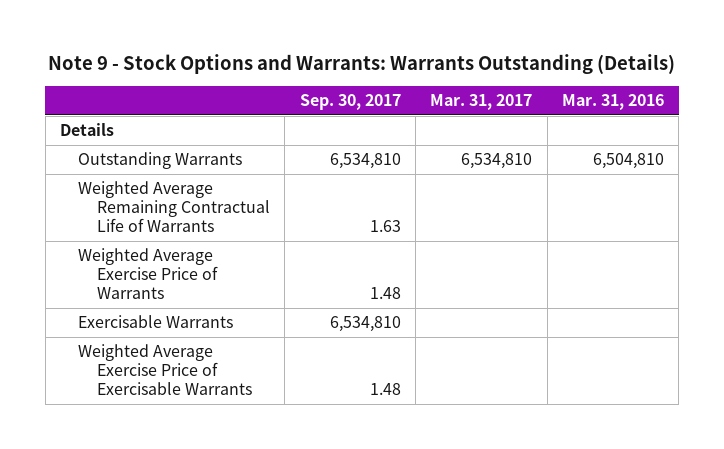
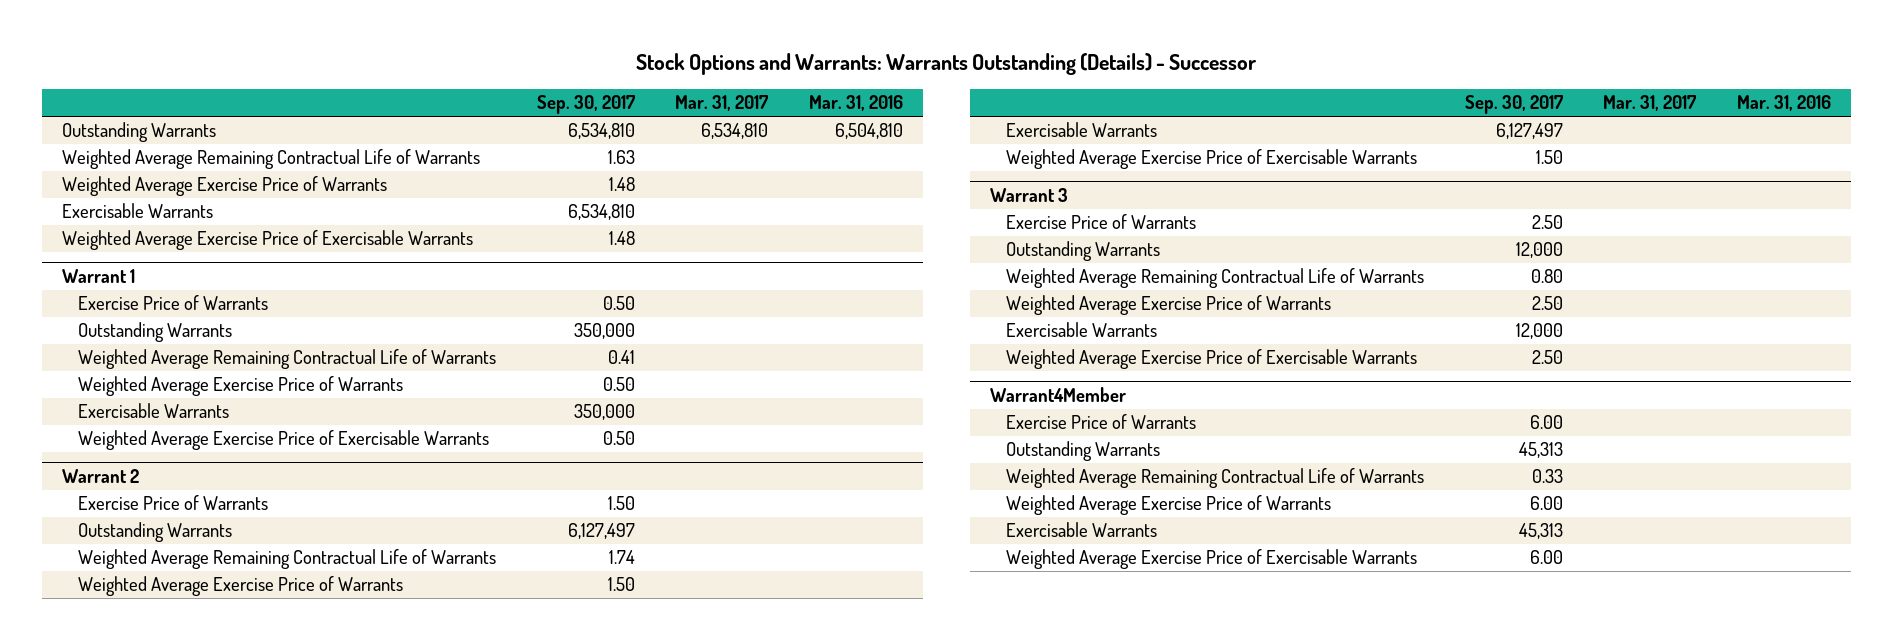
- Note 9 - Stock Options and Warrants: Warrants Outstanding (Details)
+ Stock Options and Warrants: Warrants Outstanding (Details) - Successor
- Details
+ Warrant 1
+ Exercise Price of Warrants | 0.50 | |
+ Outstanding Warrants | 350,000 | |
+ Weighted Average Remaining Contractual Life of Warrants | 0.41 | |
+ Weighted Average Exercise Price of Warrants | 0.50 | |
+ Exercisable Warrants | 350,000 | |
+ Weighted Average Exercise Price of Exercisable Warrants | 0.50 | |
+ Warrant 2
+ Exercise Price of Warrants | 1.50 | |
+ Outstanding Warrants | 6,127,497 | |
+ Weighted Average Remaining Contractual Life of Warrants | 1.74 | |
+ Weighted Average Exercise Price of Warrants | 1.50 | |
+ Exercisable Warrants | 6,127,497 | |
+ Weighted Average Exercise Price of Exercisable Warrants | 1.50 | |
+ Warrant 3
+ Exercise Price of Warrants | 2.50 | |
+ Outstanding Warrants | 12,000 | |
+ Weighted Average Remaining Contractual Life of Warrants | 0.80 | |
+ Weighted Average Exercise Price of Warrants | 2.50 | |
+ Exercisable Warrants | 12,000 | |
+ Weighted Average Exercise Price of Exercisable Warrants | 2.50 | |
+ Warrant4Member
+ Exercise Price of Warrants | 6.00 | |
+ Outstanding Warrants | 45,313 | |
+ Weighted Average Remaining Contractual Life of Warrants | 0.33 | |
+ Weighted Average Exercise Price of Warrants | 6.00 | |
+ Exercisable Warrants | 45,313 | |
+ Weighted Average Exercise Price of Exercisable Warrants | 6.00 | |

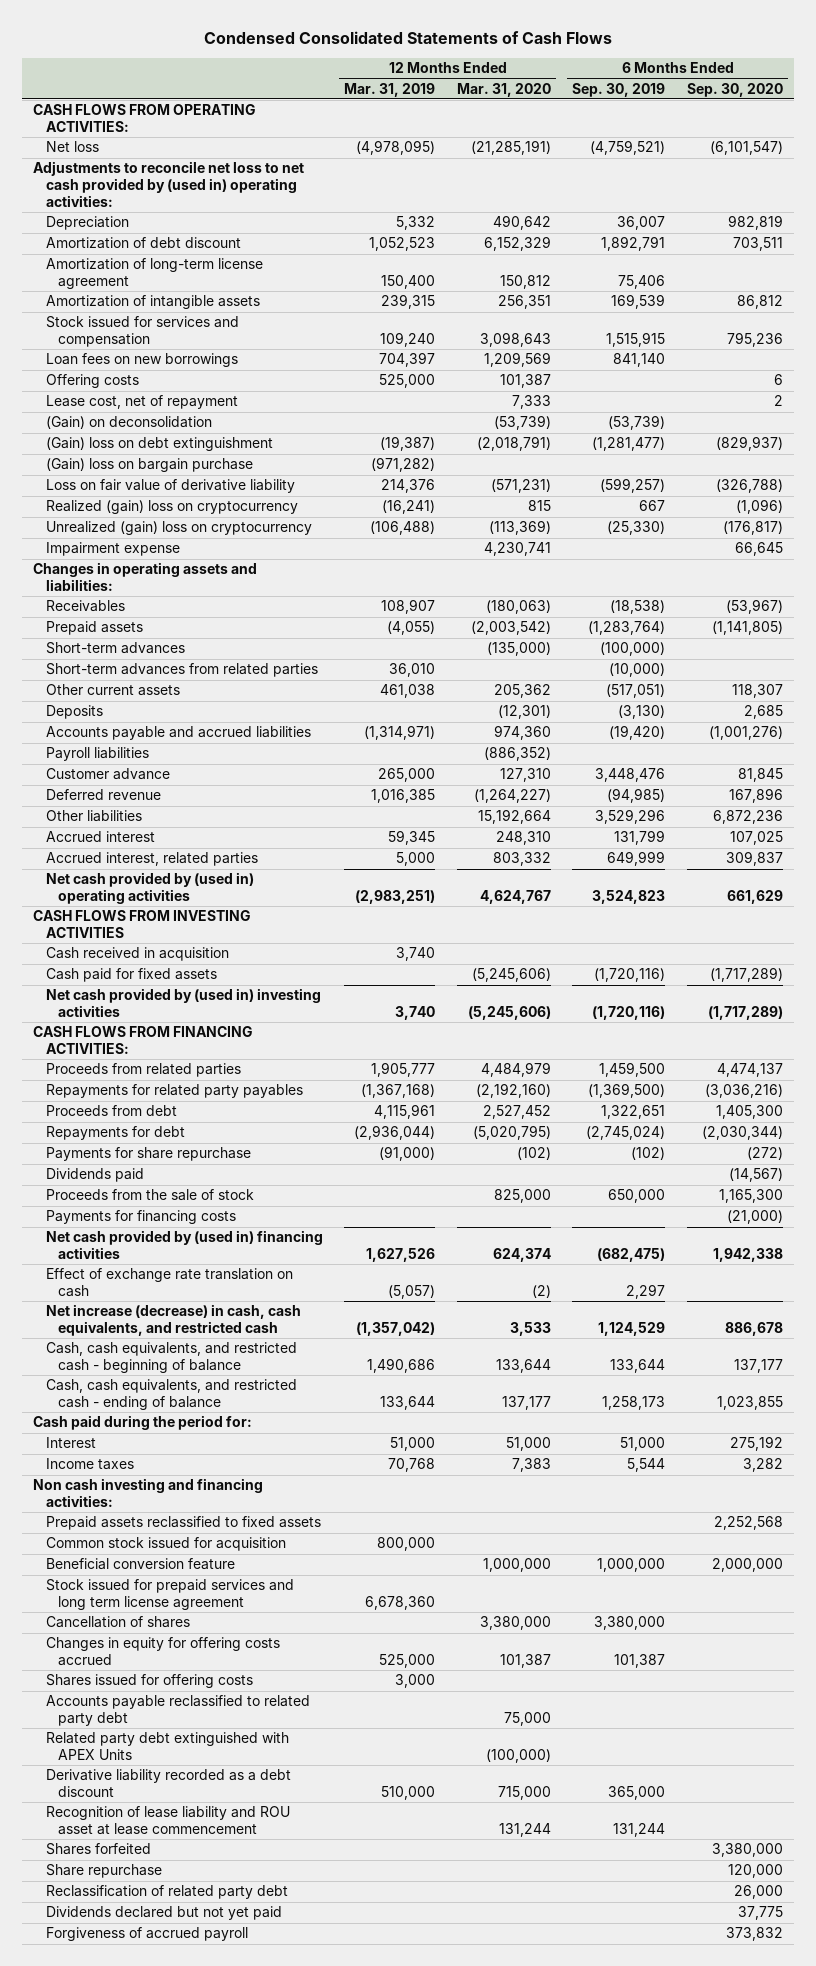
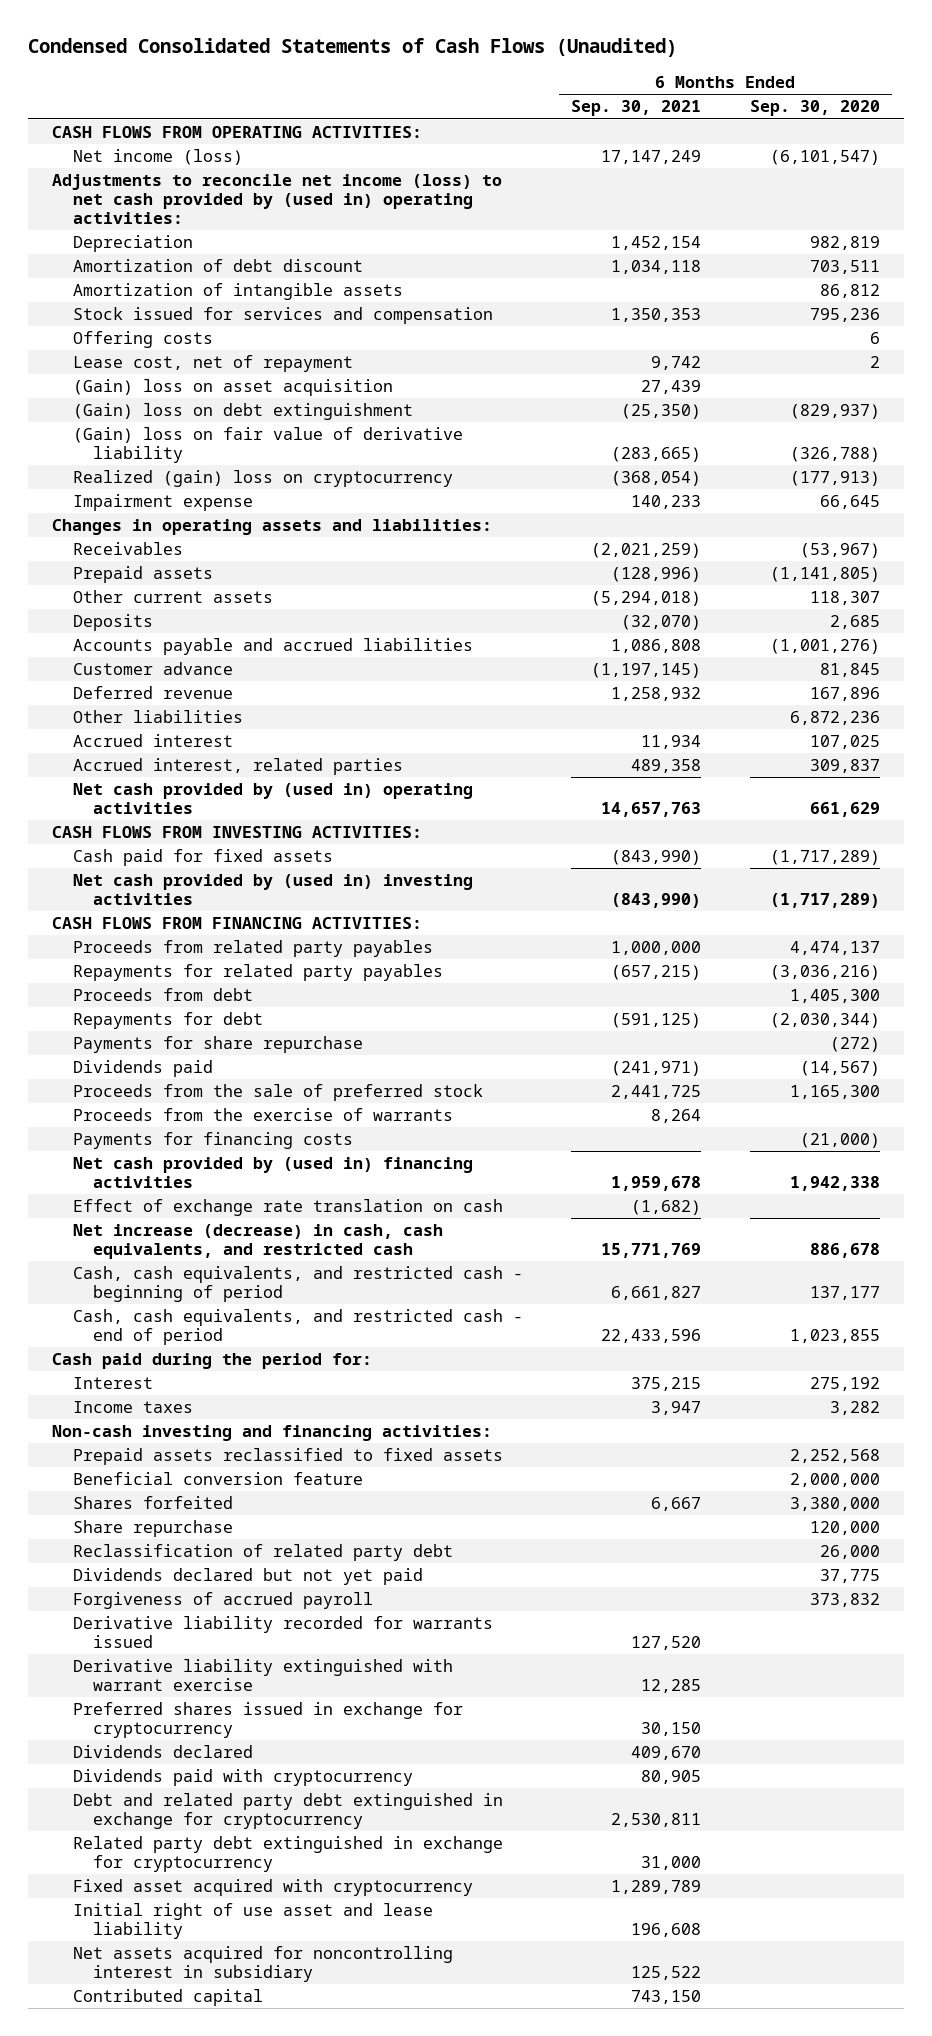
- Condensed Consolidated Statements of Cash Flows
+ Condensed Consolidated Statements of Cash Flows (Unaudited)
- | 12 Months Ended Mar. 31, 2019 | 12 Months Ended Mar. 31, 2020 | 6 Months Ended Sep. 30, 2019 | 6 Months Ended Sep. 30, 2020
+ | 6 Months Ended Sep. 30, 2021 | 6 Months Ended Sep. 30, 2020
- Net loss | (4,978,095) | (21,285,191) | (4,759,521) | (6,101,547)
- Adjustments to reconcile net loss to net cash provided by (used in) operating activities:
+ Net income (loss) | 17,147,249 | (6,101,547)
+ Adjustments to reconcile net income (loss) to net cash provided by (used in) operating activities:
- Amortization of long-term license agreement | 150,400 | 150,812 | 75,406 |
- Loan fees on new borrowings | 704,397 | 1,209,569 | 841,140 |
- (Gain) on deconsolidation | | (53,739) | (53,739) |
+ (Gain) loss on asset acquisition | 27,439 |
- (Gain) loss on bargain purchase | (971,282) | | |
- Loss on fair value of derivative liability | 214,376 | (571,231) | (599,257) | (326,788)
- Realized (gain) loss on cryptocurrency | (16,241) | 815 | 667 | (1,096)
- Unrealized (gain) loss on cryptocurrency | (106,488) | (113,369) | (25,330) | (176,817)
+ (Gain) loss on fair value of derivative liability | (283,665) | (326,788)
+ Realized (gain) loss on cryptocurrency | (368,054) | (177,913)
- Short-term advances | | (135,000) | (100,000) |
- Short-term advances from related parties | 36,010 | | (10,000) |
- Payroll liabilities | | (886,352) | |
- CASH FLOWS FROM INVESTING ACTIVITIES
- Cash received in acquisition | 3,740 | | |
+ CASH FLOWS FROM INVESTING ACTIVITIES:
- Proceeds from related parties | 1,905,777 | 4,484,979 | 1,459,500 | 4,474,137
+ Proceeds from related party payables | 1,000,000 | 4,474,137
- Proceeds from the sale of stock | | 825,000 | 650,000 | 1,165,300
+ Proceeds from the sale of preferred stock | 2,441,725 | 1,165,300
+ Proceeds from the exercise of warrants | 8,264 |
- Cash, cash equivalents, and restricted cash - beginning of balance | 1,490,686 | 133,644 | 133,644 | 137,177
- Cash, cash equivalents, and restricted cash - ending of balance | 133,644 | 137,177 | 1,258,173 | 1,023,855
+ Cash, cash equivalents, and restricted cash - beginning of period | 6,661,827 | 137,177
+ Cash, cash equivalents, and restricted cash - end of period | 22,433,596 | 1,023,855
- Non cash investing and financing activities:
+ Non-cash investing and financing activities:
- Common stock issued for acquisition | 800,000 | | |
- Stock issued for prepaid services and long term license agreement | 6,678,360 | | |
- Cancellation of shares | | 3,380,000 | 3,380,000 |
- Changes in equity for offering costs accrued | 525,000 | 101,387 | 101,387 |
- Shares issued for offering costs | 3,000 | | |
- Accounts payable reclassified to related party debt | | 75,000 | |
- Related party debt extinguished with APEX Units | | (100,000) | |
- Derivative liability recorded as a debt discount | 510,000 | 715,000 | 365,000 |
- Recognition of lease liability and ROU asset at lease commencement | | 131,244 | 131,244 |
+ Derivative liability recorded for warrants issued | 127,520 |
+ Derivative liability extinguished with warrant exercise | 12,285 |
+ Preferred shares issued in exchange for cryptocurrency | 30,150 |
+ Dividends declared | 409,670 |
+ Dividends paid with cryptocurrency | 80,905 |
+ Debt and related party debt extinguished in exchange for cryptocurrency | 2,530,811 |
+ Related party debt extinguished in exchange for cryptocurrency | 31,000 |
+ Fixed asset acquired with cryptocurrency | 1,289,789 |
+ Initial right of use asset and lease liability | 196,608 |
+ Net assets acquired for noncontrolling interest in subsidiary | 125,522 |
+ Contributed capital | 743,150 |

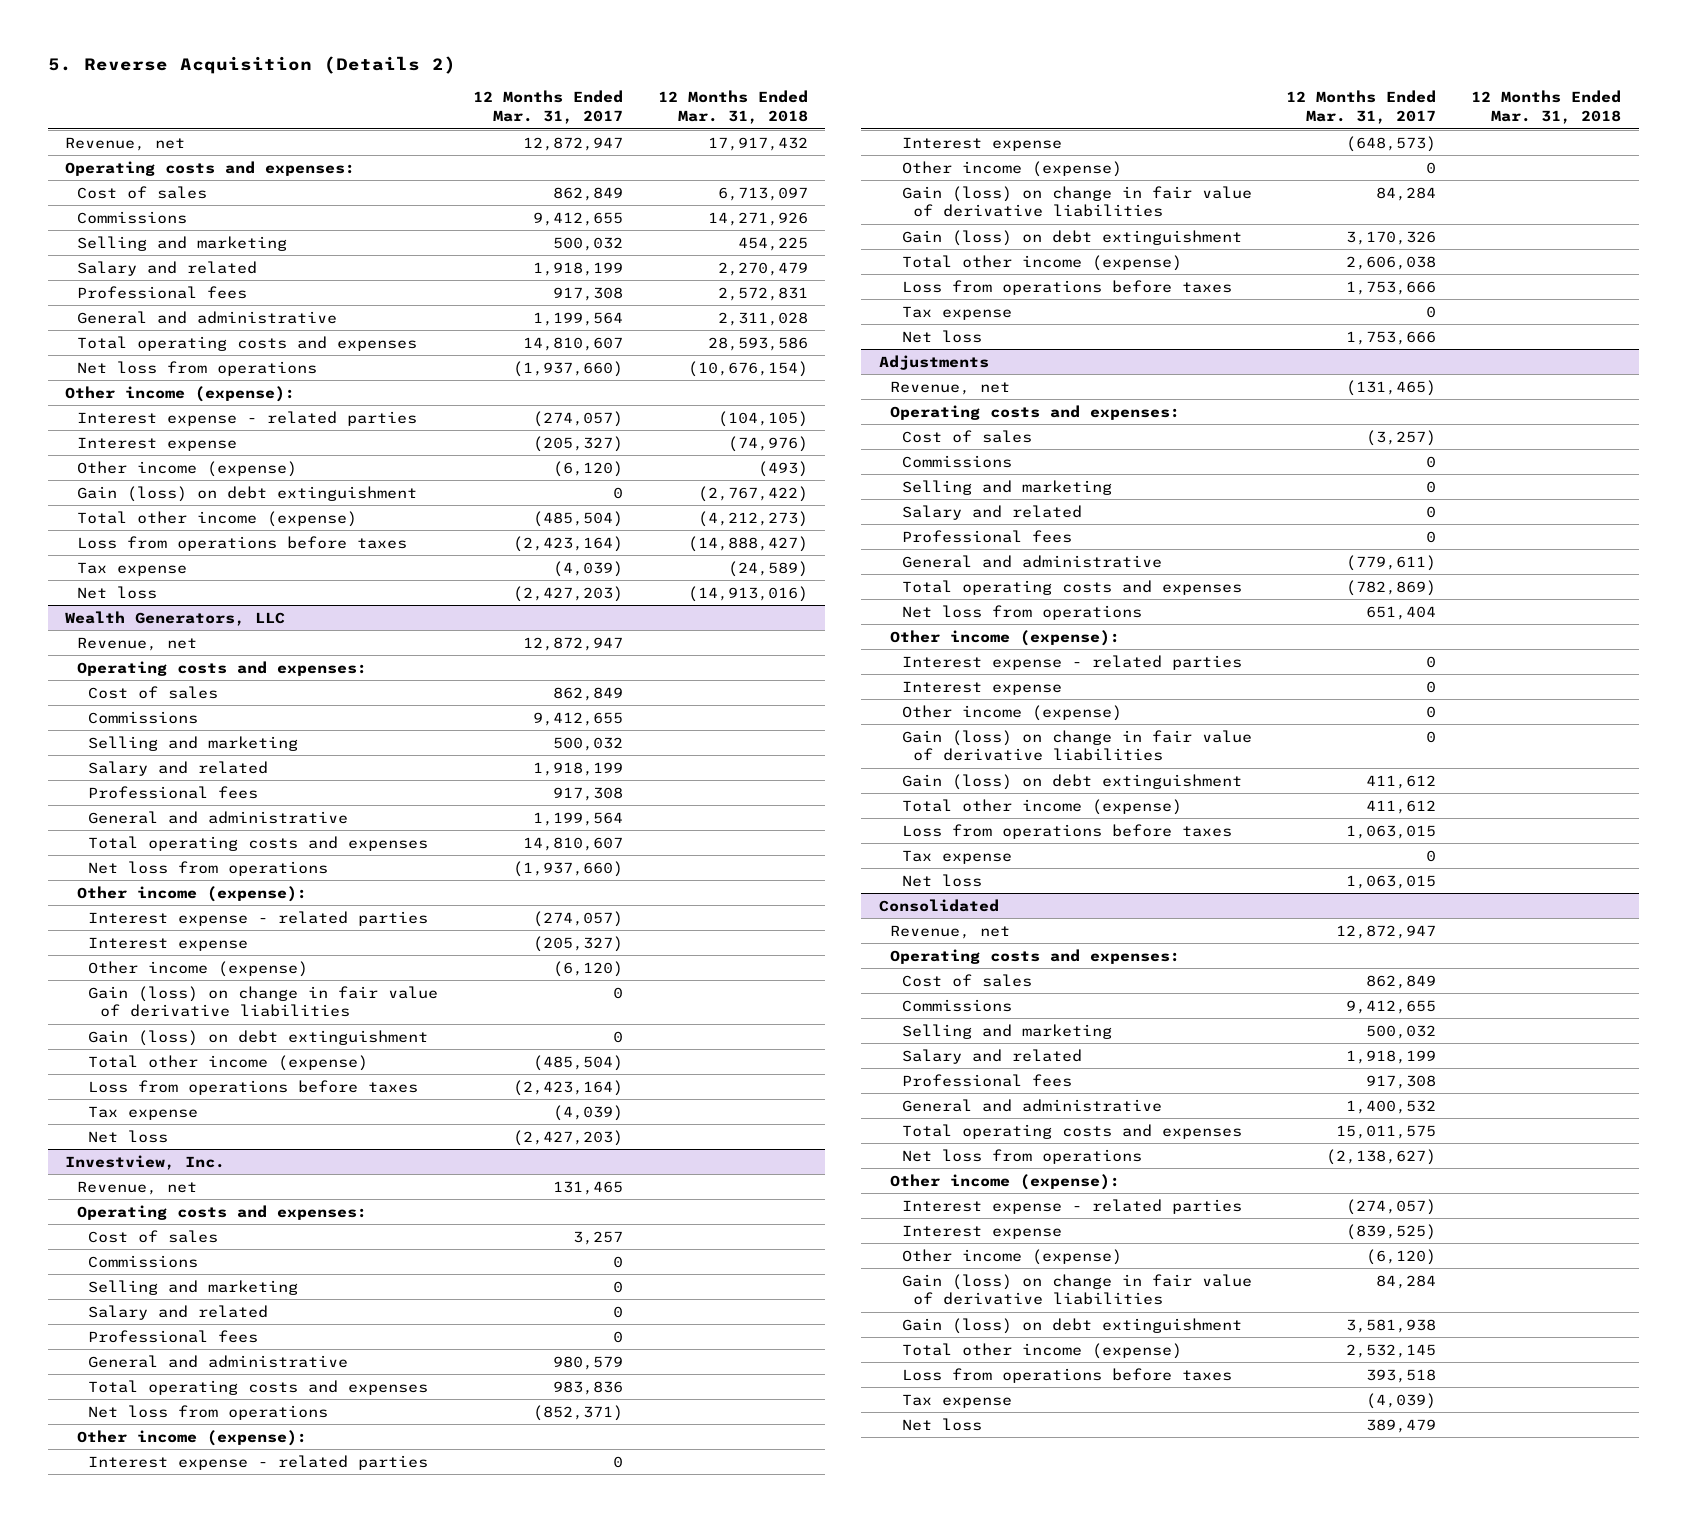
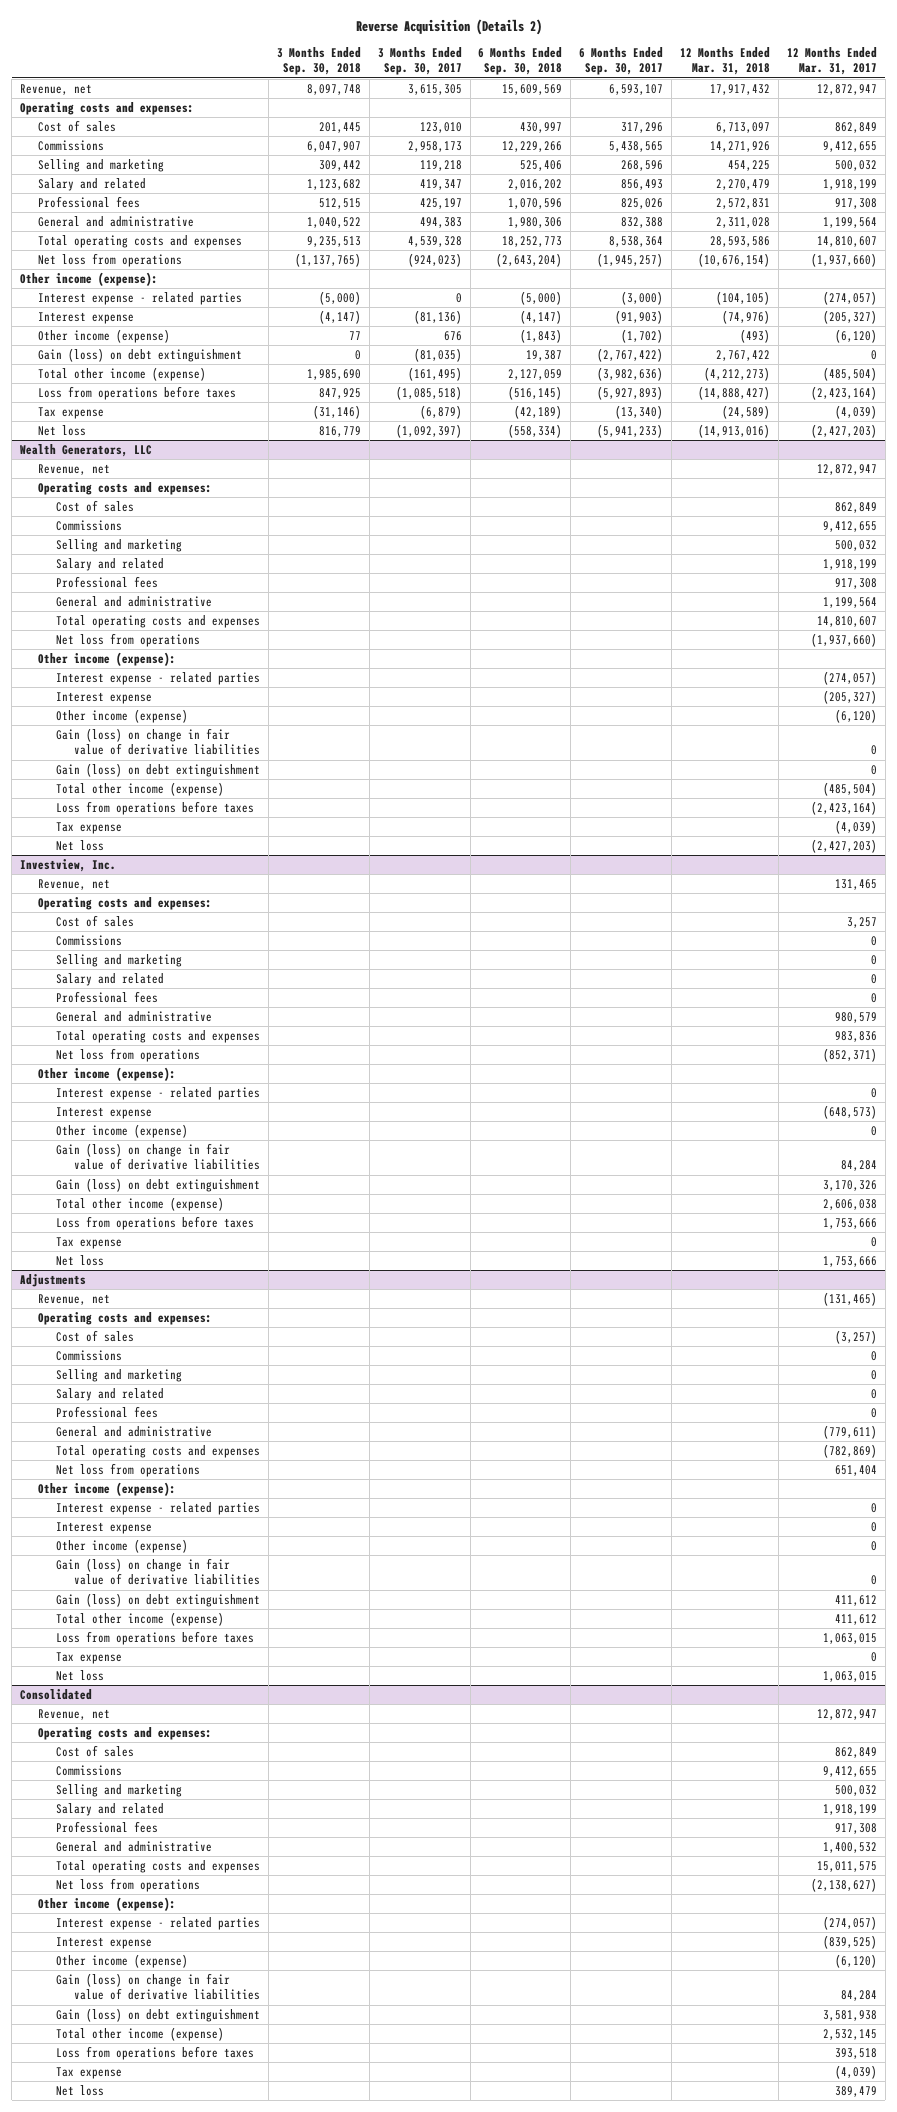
- 5. Reverse Acquisition (Details 2)
+ Reverse Acquisition (Details 2)
- | 12 Months Ended Mar. 31, 2017 | 12 Months Ended Mar. 31, 2018
+ | 3 Months Ended Sep. 30, 2018 | 3 Months Ended Sep. 30, 2017 | 6 Months Ended Sep. 30, 2018 | 6 Months Ended Sep. 30, 2017 | 12 Months Ended Mar. 31, 2018 | 12 Months Ended Mar. 31, 2017
- Gain (loss) on debt extinguishment | 0 | (2,767,422)
+ Gain (loss) on debt extinguishment | 0 | (81,035) | 19,387 | (2,767,422) | 2,767,422 | 0

